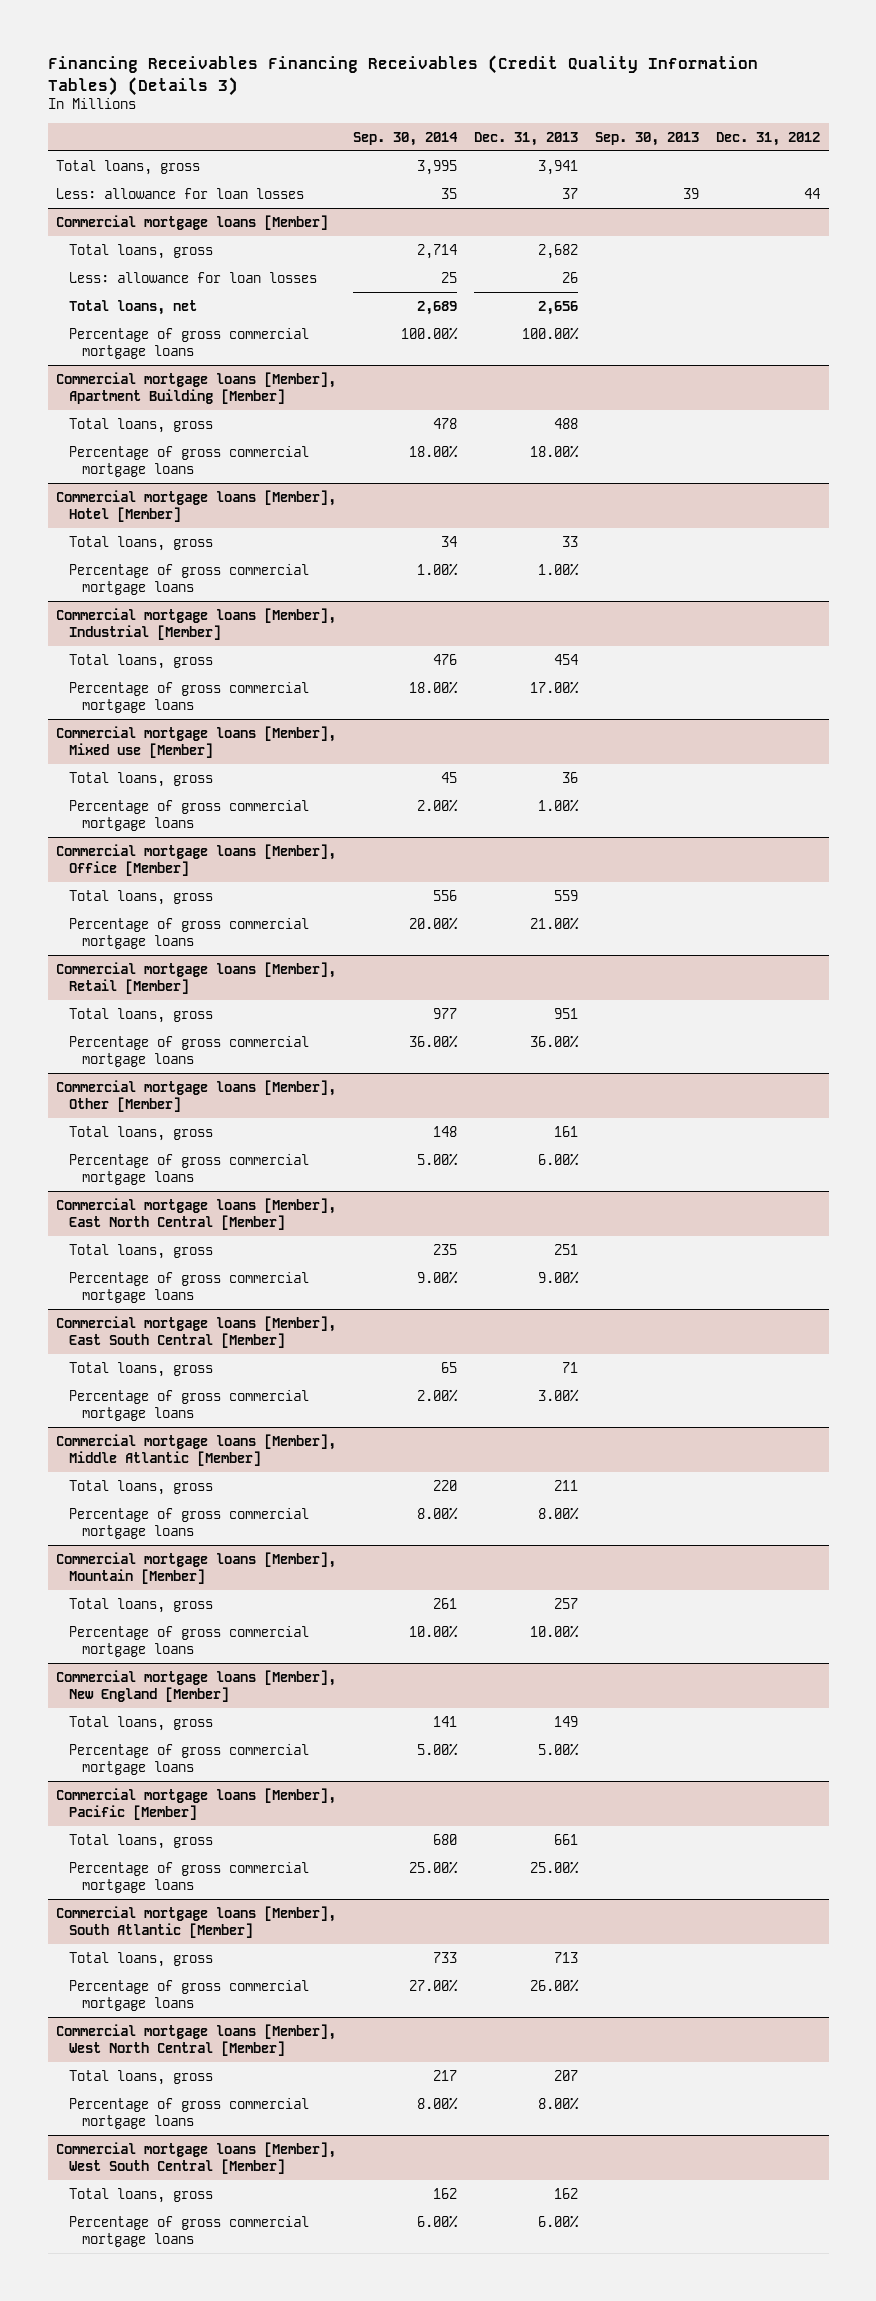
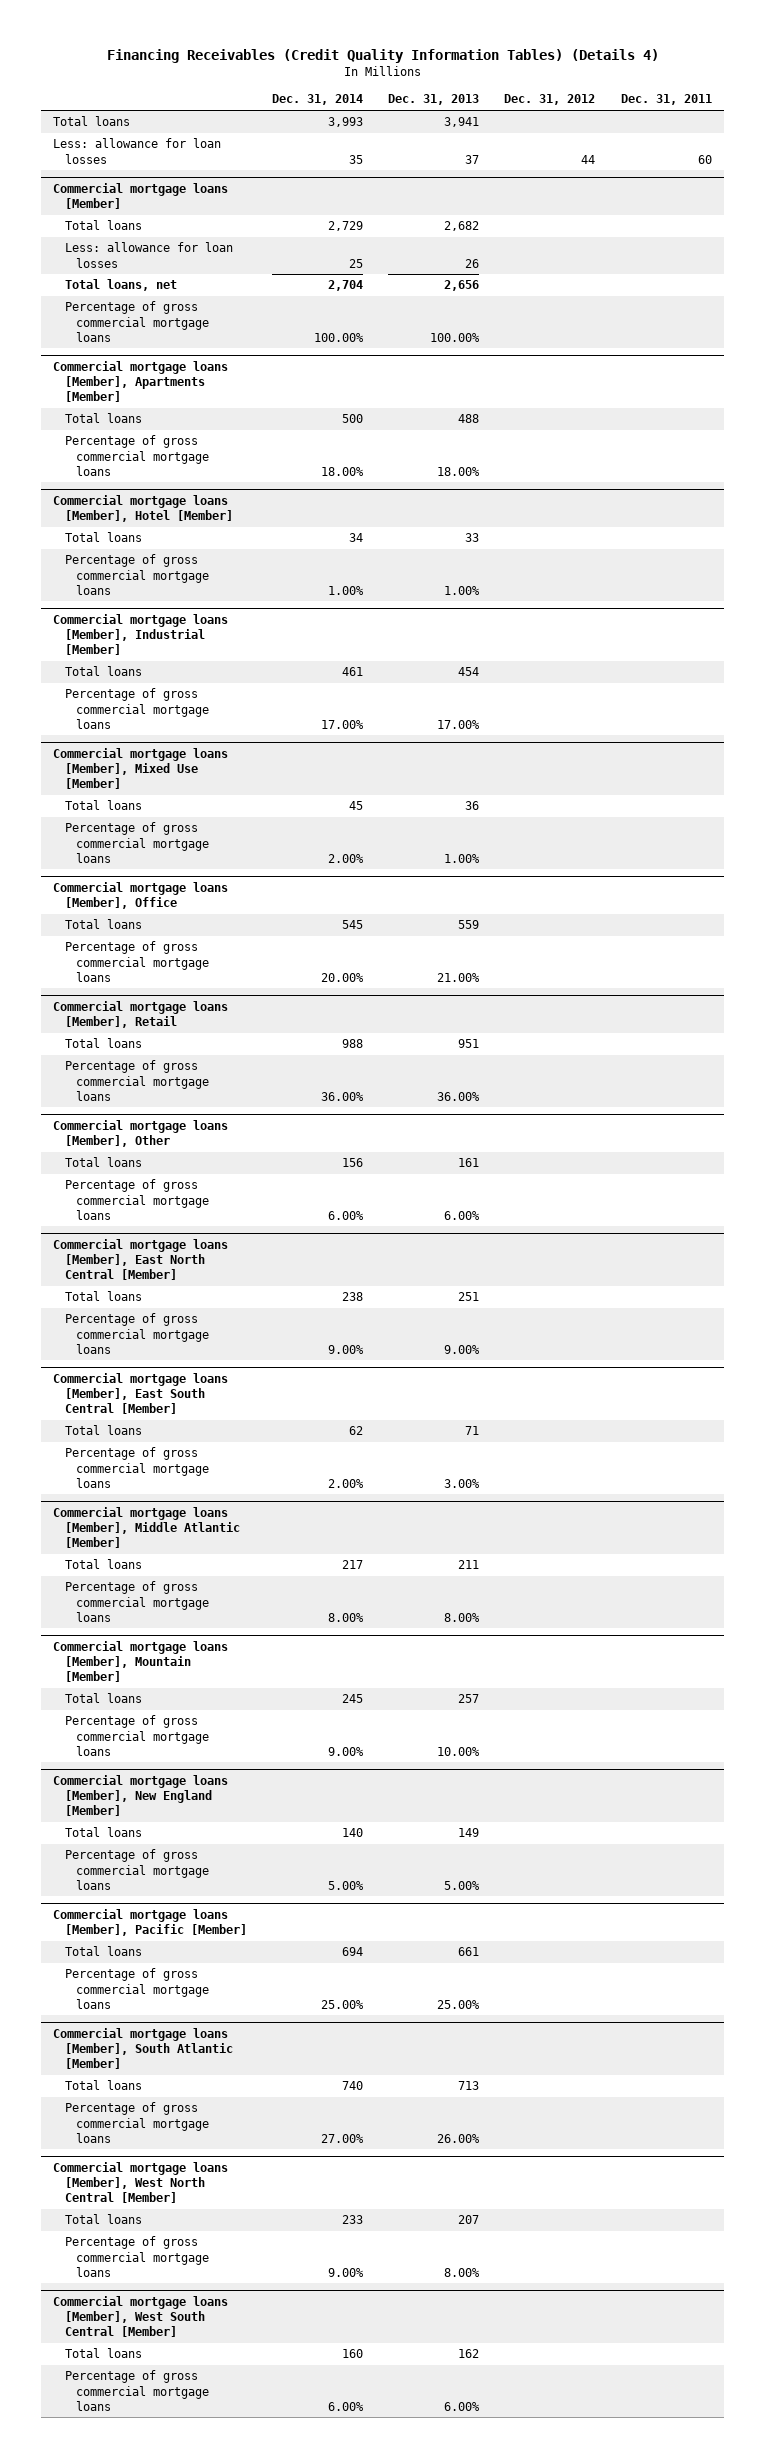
- Financing Receivables Financing Receivables (Credit Quality Information Tables) (Details 3)
+ Financing Receivables (Credit Quality Information Tables) (Details 4)
- | Sep. 30, 2014 | Dec. 31, 2013 | Sep. 30, 2013 | Dec. 31, 2012
+ | Dec. 31, 2014 | Dec. 31, 2013 | Dec. 31, 2012 | Dec. 31, 2011
- Total loans, gross | 3,995 | 3,941 | |
+ Total loans | 3,993 | 3,941 | |
@ Commercial mortgage loans [Member]
- Total loans, gross | 2,714 | 2,682 | |
+ Total loans | 2,729 | 2,682 | |
- Commercial mortgage loans [Member], Apartment Building [Member]
- Total loans, gross | 478 | 488 | |
+ Commercial mortgage loans [Member], Apartments [Member]
+ Total loans | 500 | 488 | |
@ Commercial mortgage loans [Member], Hotel [Member]
- Total loans, gross | 34 | 33 | |
+ Total loans | 34 | 33 | |
@ Commercial mortgage loans [Member], Industrial [Member]
- Total loans, gross | 476 | 454 | |
+ Total loans | 461 | 454 | |
- Commercial mortgage loans [Member], Mixed use [Member]
- Total loans, gross | 45 | 36 | |
+ Commercial mortgage loans [Member], Mixed Use [Member]
+ Total loans | 45 | 36 | |
- Commercial mortgage loans [Member], Office [Member]
- Total loans, gross | 556 | 559 | |
+ Commercial mortgage loans [Member], Office
+ Total loans | 545 | 559 | |
- Commercial mortgage loans [Member], Retail [Member]
- Total loans, gross | 977 | 951 | |
+ Commercial mortgage loans [Member], Retail
+ Total loans | 988 | 951 | |
- Commercial mortgage loans [Member], Other [Member]
- Total loans, gross | 148 | 161 | |
+ Commercial mortgage loans [Member], Other
+ Total loans | 156 | 161 | |
@ Commercial mortgage loans [Member], East North Central [Member]
- Total loans, gross | 235 | 251 | |
+ Total loans | 238 | 251 | |
@ Commercial mortgage loans [Member], East South Central [Member]
- Total loans, gross | 65 | 71 | |
+ Total loans | 62 | 71 | |
@ Commercial mortgage loans [Member], Middle Atlantic [Member]
- Total loans, gross | 220 | 211 | |
+ Total loans | 217 | 211 | |
@ Commercial mortgage loans [Member], Mountain [Member]
- Total loans, gross | 261 | 257 | |
+ Total loans | 245 | 257 | |
@ Commercial mortgage loans [Member], New England [Member]
- Total loans, gross | 141 | 149 | |
+ Total loans | 140 | 149 | |
@ Commercial mortgage loans [Member], Pacific [Member]
- Total loans, gross | 680 | 661 | |
+ Total loans | 694 | 661 | |
@ Commercial mortgage loans [Member], South Atlantic [Member]
- Total loans, gross | 733 | 713 | |
+ Total loans | 740 | 713 | |
@ Commercial mortgage loans [Member], West North Central [Member]
- Total loans, gross | 217 | 207 | |
+ Total loans | 233 | 207 | |
@ Commercial mortgage loans [Member], West South Central [Member]
- Total loans, gross | 162 | 162 | |
+ Total loans | 160 | 162 | |

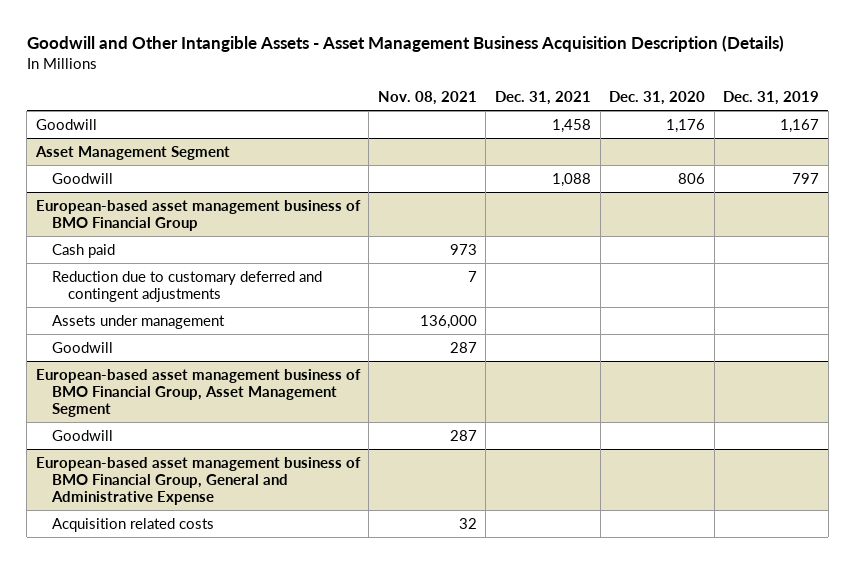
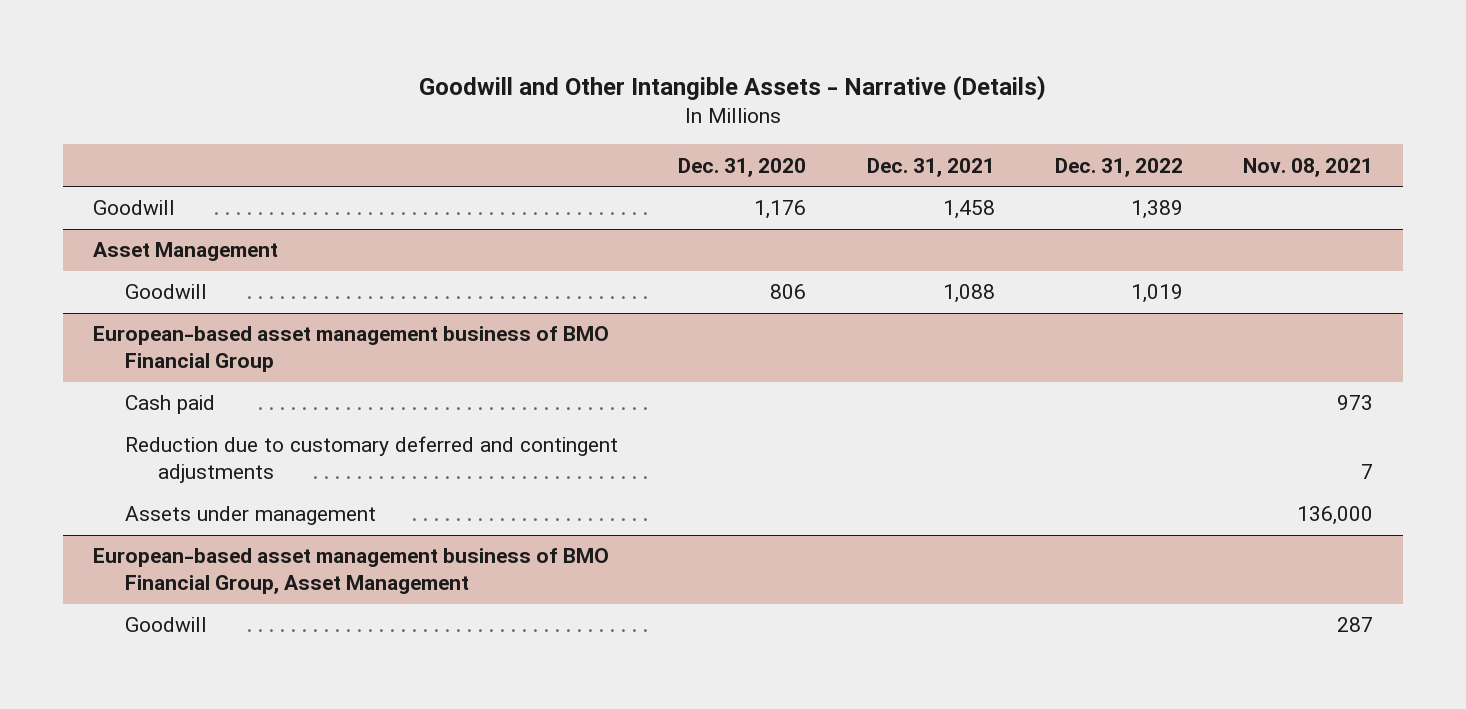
- Goodwill and Other Intangible Assets - Asset Management Business Acquisition Description (Details)
+ Goodwill and Other Intangible Assets - Narrative (Details)
- | Nov. 08, 2021 | Dec. 31, 2021 | Dec. 31, 2020 | Dec. 31, 2019
+ | Dec. 31, 2020 | Dec. 31, 2021 | Dec. 31, 2022 | Nov. 08, 2021
- Asset Management Segment
+ Asset Management
@ European-based asset management business of BMO Financial Group
- Goodwill | 287 | | |
- European-based asset management business of BMO Financial Group, Asset Management Segment
+ European-based asset management business of BMO Financial Group, Asset Management
- European-based asset management business of BMO Financial Group, General and Administrative Expense
- Acquisition related costs | 32 | | |

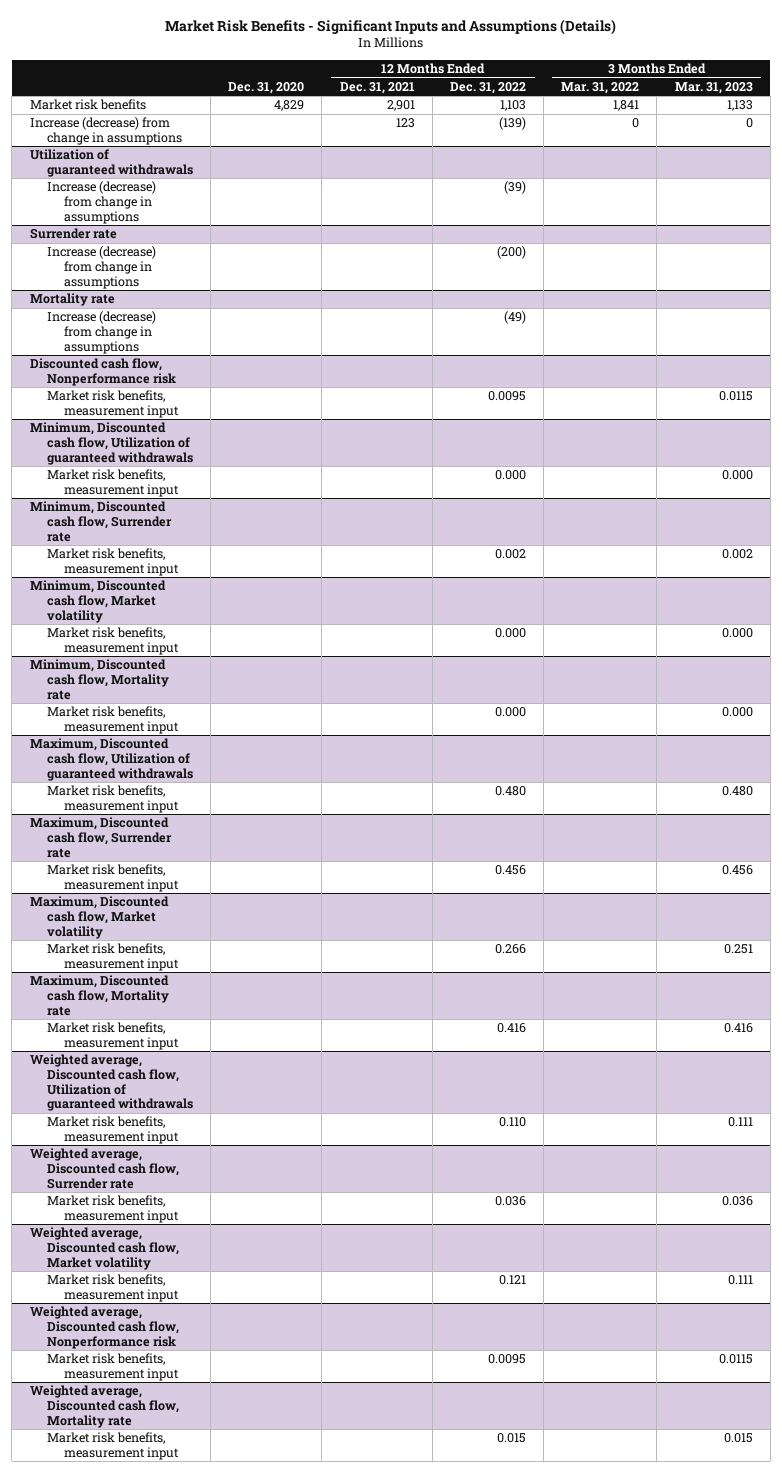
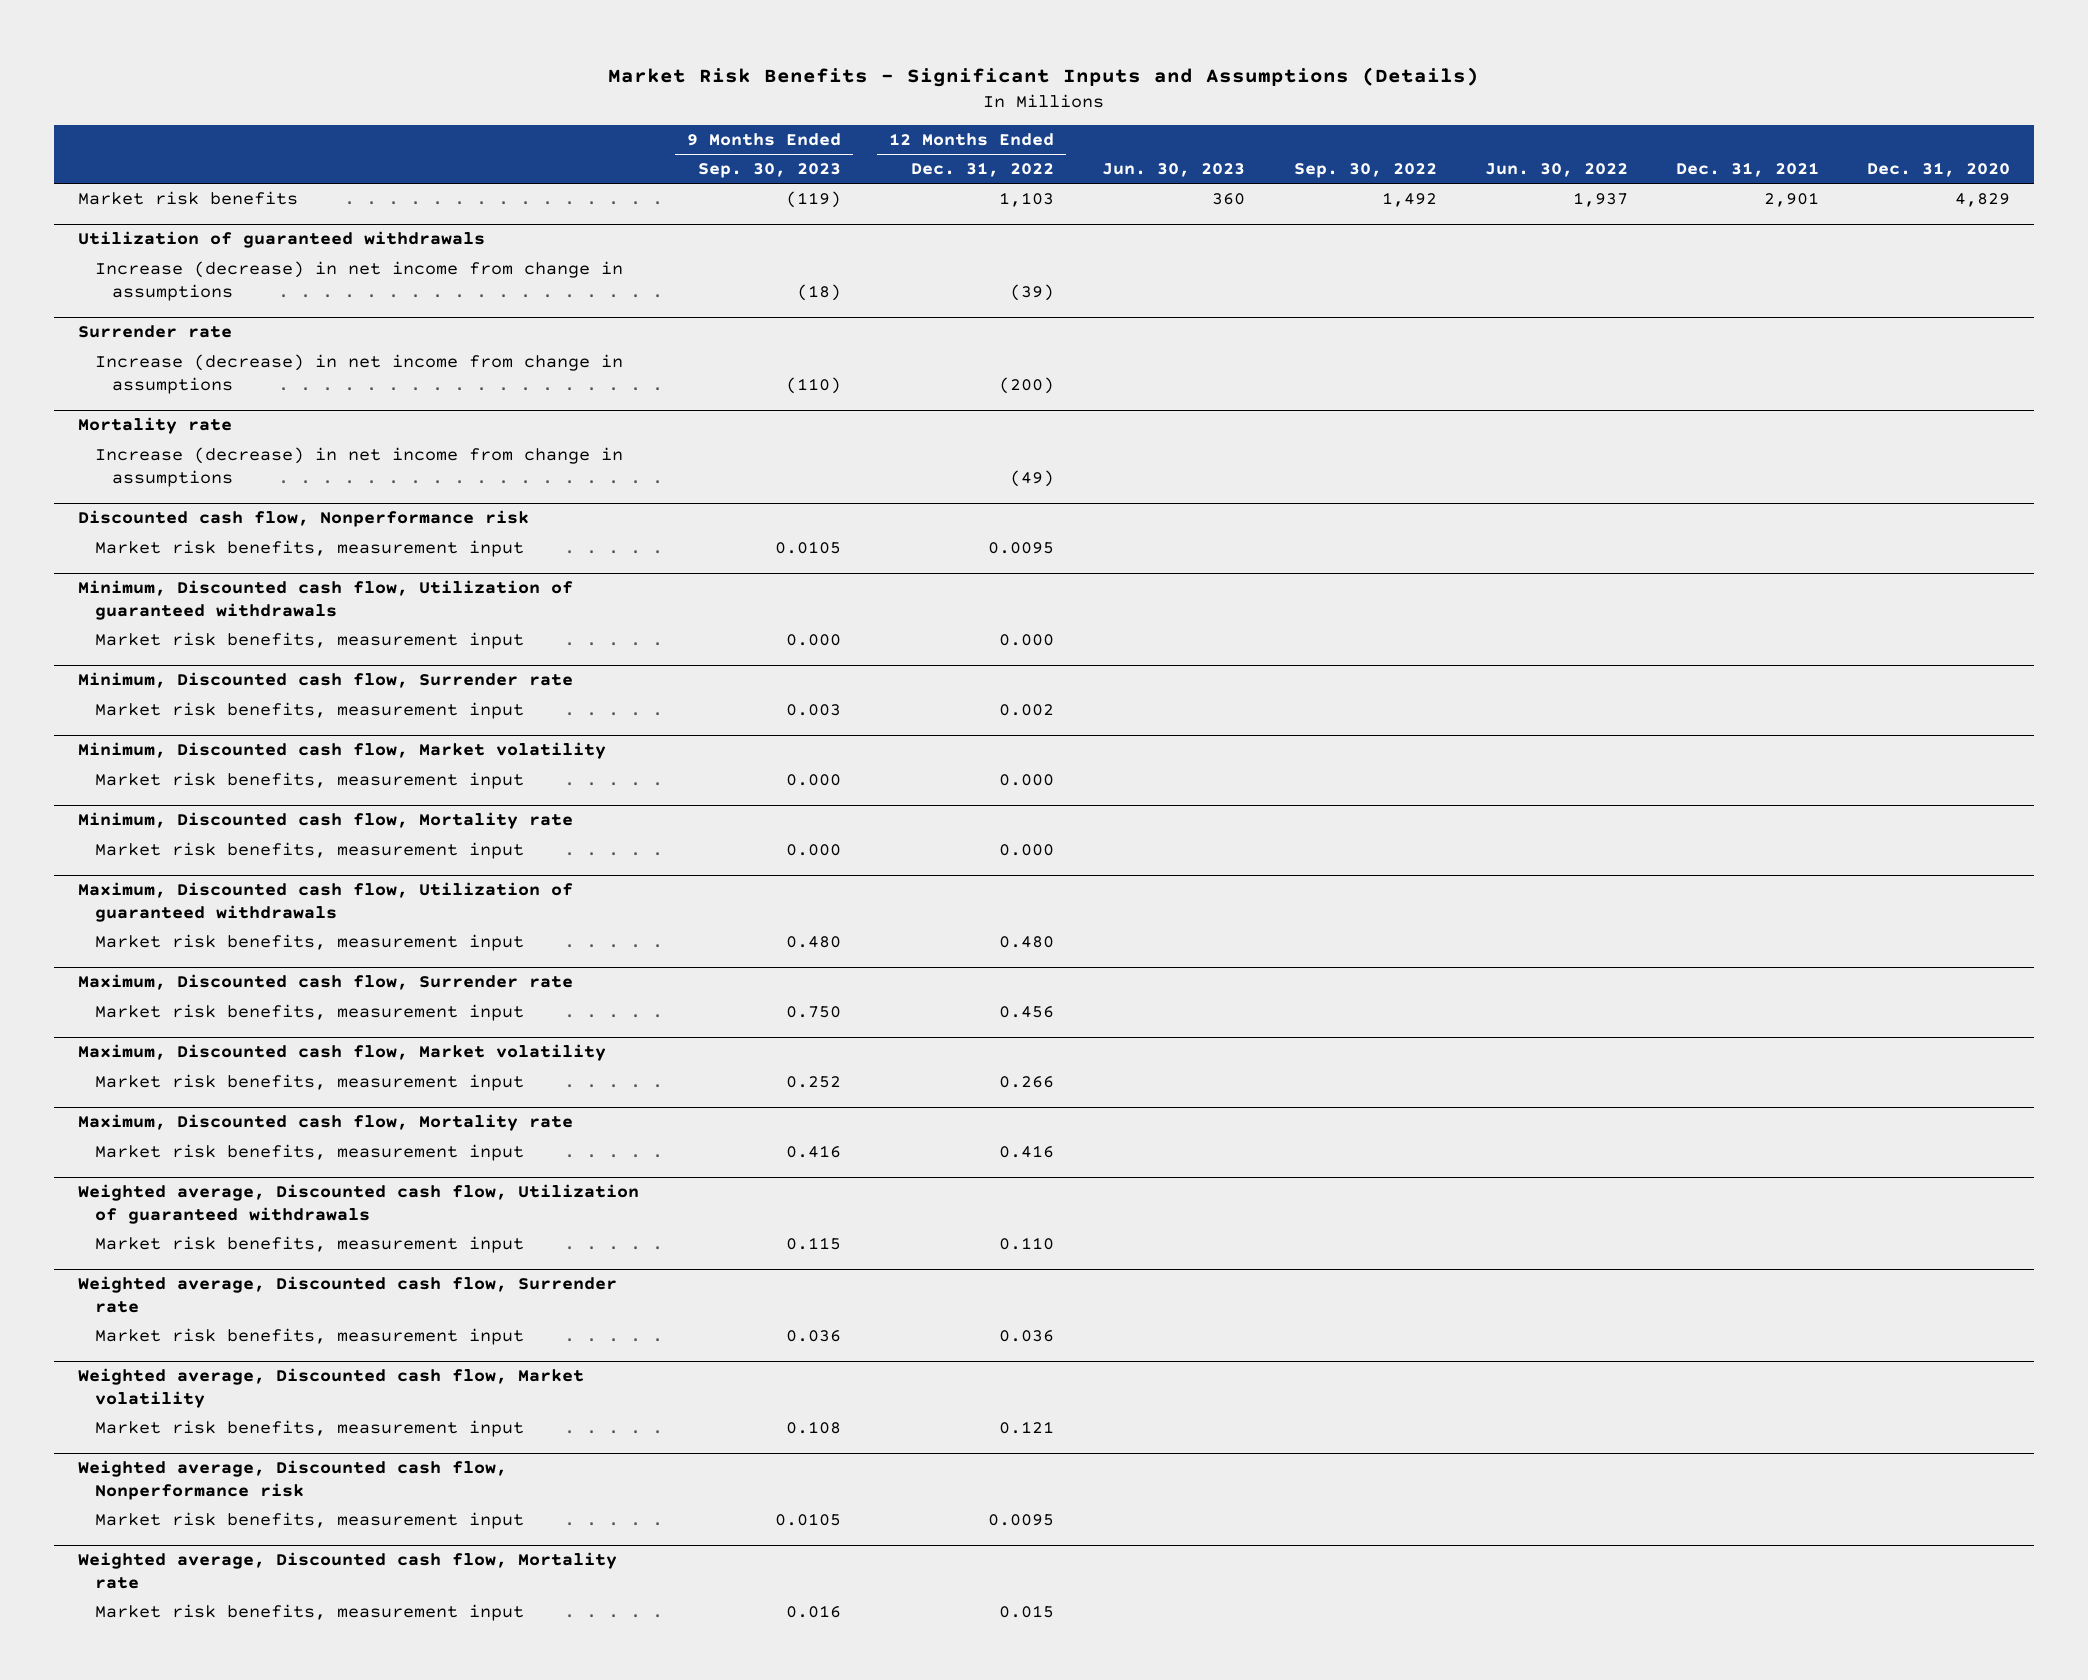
- | Dec. 31, 2020 | 12 Months Ended Dec. 31, 2021 | 12 Months Ended Dec. 31, 2022 | 3 Months Ended Mar. 31, 2022 | 3 Months Ended Mar. 31, 2023
+ | 9 Months Ended Sep. 30, 2023 | 12 Months Ended Dec. 31, 2022 | Jun. 30, 2023 | Sep. 30, 2022 | Jun. 30, 2022 | Dec. 31, 2021 | Dec. 31, 2020
- Increase (decrease) from change in assumptions | | 123 | (139) | 0 | 0
@ Utilization of guaranteed withdrawals
- Increase (decrease) from change in assumptions | | | (39) | |
+ Increase (decrease) in net income from change in assumptions | (18) | (39) | | | | |
@ Surrender rate
- Increase (decrease) from change in assumptions | | | (200) | |
+ Increase (decrease) in net income from change in assumptions | (110) | (200) | | | | |
@ Mortality rate
- Increase (decrease) from change in assumptions | | | (49) | |
+ Increase (decrease) in net income from change in assumptions | | (49) | | | | |

